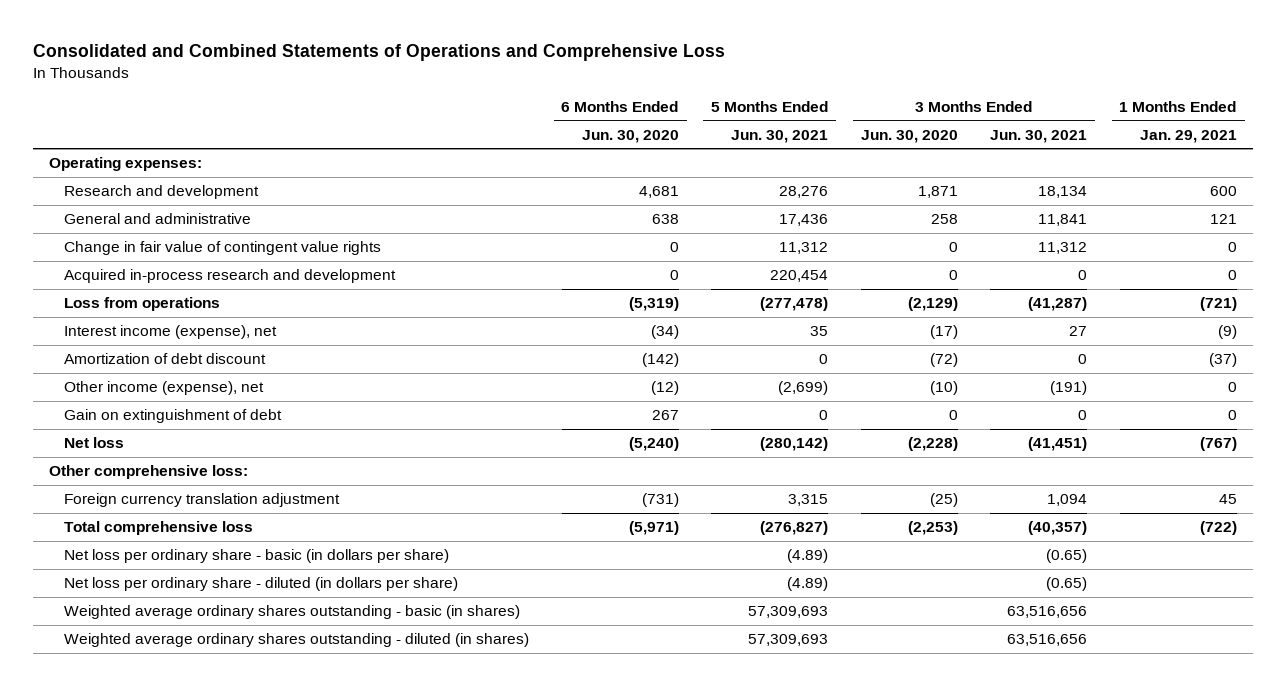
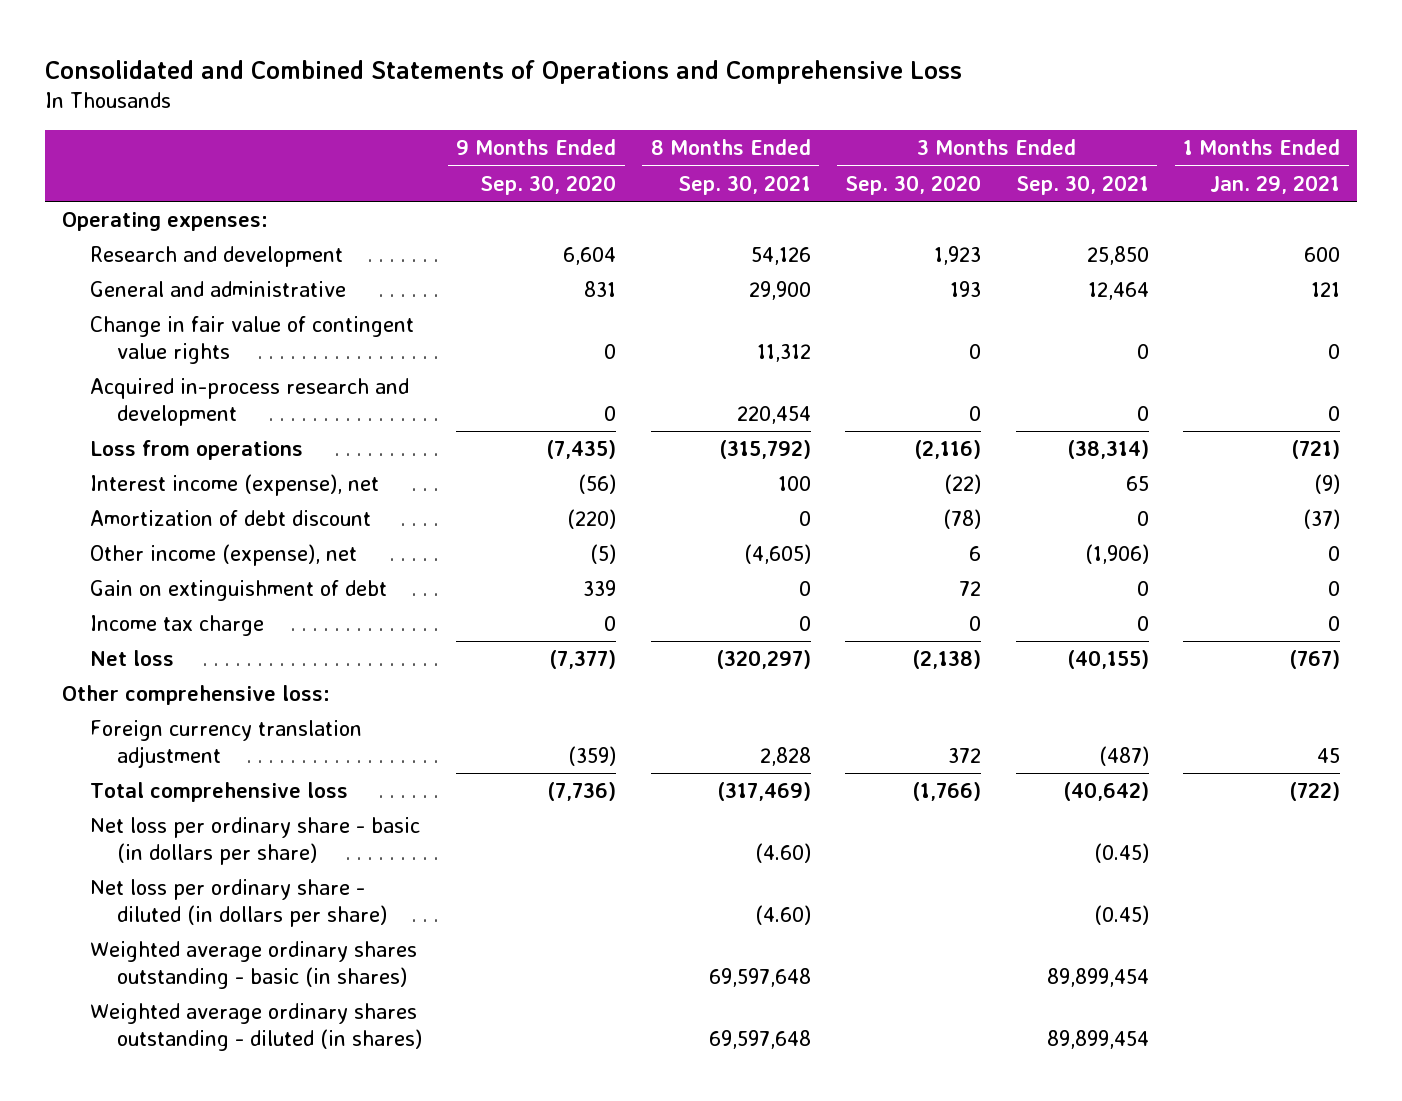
- | 6 Months Ended Jun. 30, 2020 | 5 Months Ended Jun. 30, 2021 | 3 Months Ended Jun. 30, 2020 | 3 Months Ended Jun. 30, 2021 | 1 Months Ended Jan. 29, 2021
+ | 9 Months Ended Sep. 30, 2020 | 8 Months Ended Sep. 30, 2021 | 3 Months Ended Sep. 30, 2020 | 3 Months Ended Sep. 30, 2021 | 1 Months Ended Jan. 29, 2021
+ Income tax charge | 0 | 0 | 0 | 0 | 0

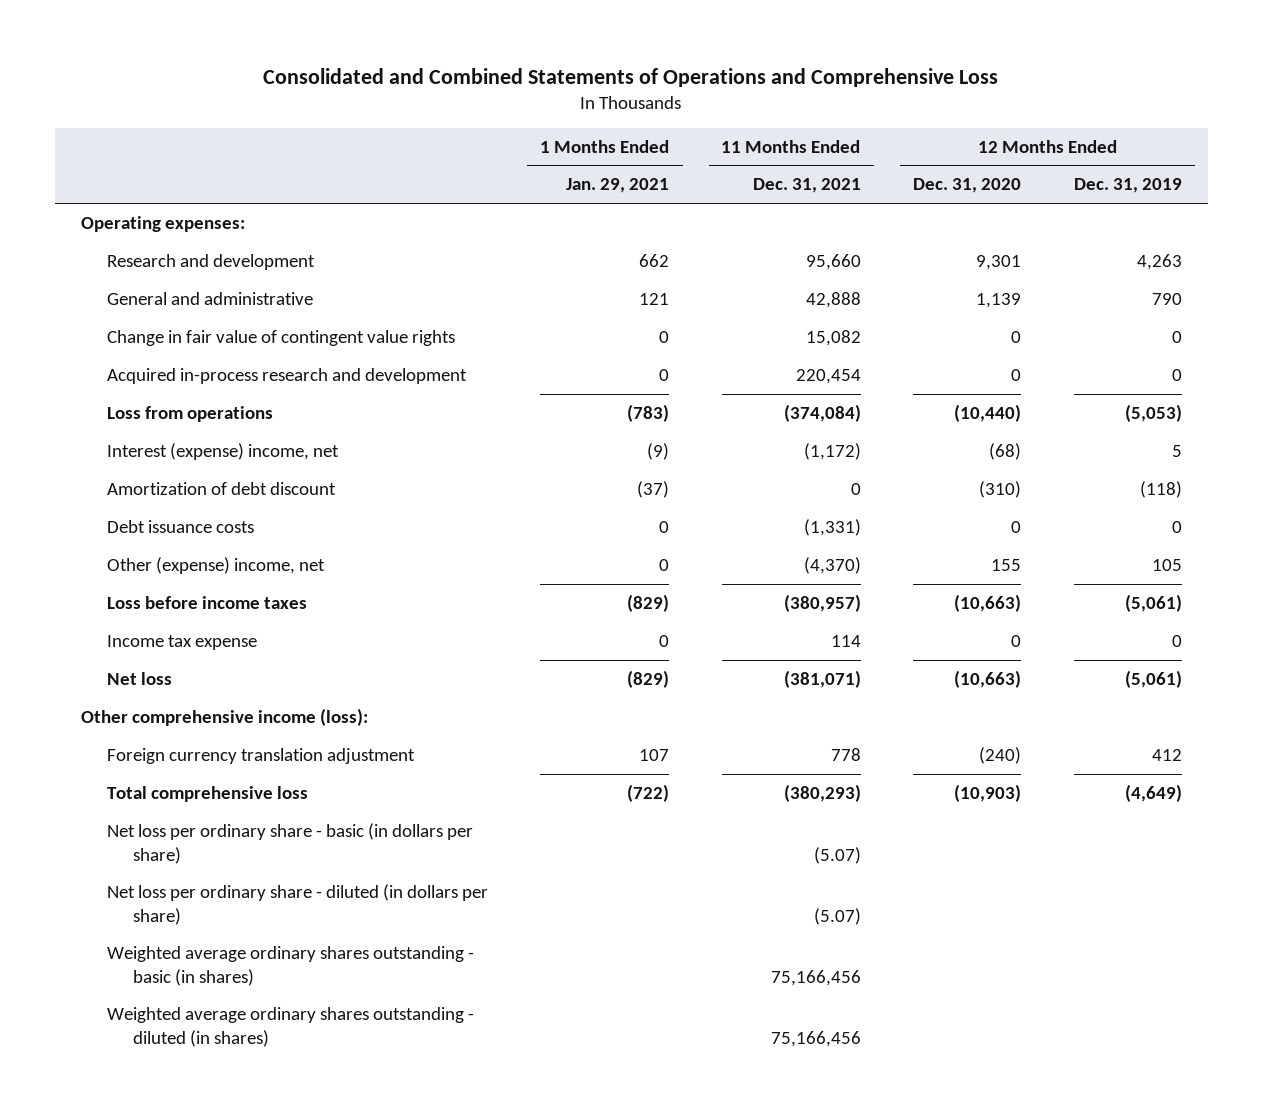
- | 9 Months Ended Sep. 30, 2020 | 8 Months Ended Sep. 30, 2021 | 3 Months Ended Sep. 30, 2020 | 3 Months Ended Sep. 30, 2021 | 1 Months Ended Jan. 29, 2021
+ | 1 Months Ended Jan. 29, 2021 | 11 Months Ended Dec. 31, 2021 | 12 Months Ended Dec. 31, 2020 | 12 Months Ended Dec. 31, 2019
- Research and development | 6,604 | 54,126 | 1,923 | 25,850 | 600
+ Research and development | 662 | 95,660 | 9,301 | 4,263
- Loss from operations | (7,435) | (315,792) | (2,116) | (38,314) | (721)
- Interest income (expense), net | (56) | 100 | (22) | 65 | (9)
+ Loss from operations | (783) | (374,084) | (10,440) | (5,053)
+ Interest (expense) income, net | (9) | (1,172) | (68) | 5
- Other income (expense), net | (5) | (4,605) | 6 | (1,906) | 0
- Gain on extinguishment of debt | 339 | 0 | 72 | 0 | 0
- Income tax charge | 0 | 0 | 0 | 0 | 0
- Net loss | (7,377) | (320,297) | (2,138) | (40,155) | (767)
- Other comprehensive loss:
- Foreign currency translation adjustment | (359) | 2,828 | 372 | (487) | 45
+ Debt issuance costs | 0 | (1,331) | 0 | 0
+ Other (expense) income, net | 0 | (4,370) | 155 | 105
+ Loss before income taxes | (829) | (380,957) | (10,663) | (5,061)
+ Income tax expense | 0 | 114 | 0 | 0
+ Net loss | (829) | (381,071) | (10,663) | (5,061)
+ Other comprehensive income (loss):
+ Foreign currency translation adjustment | 107 | 778 | (240) | 412

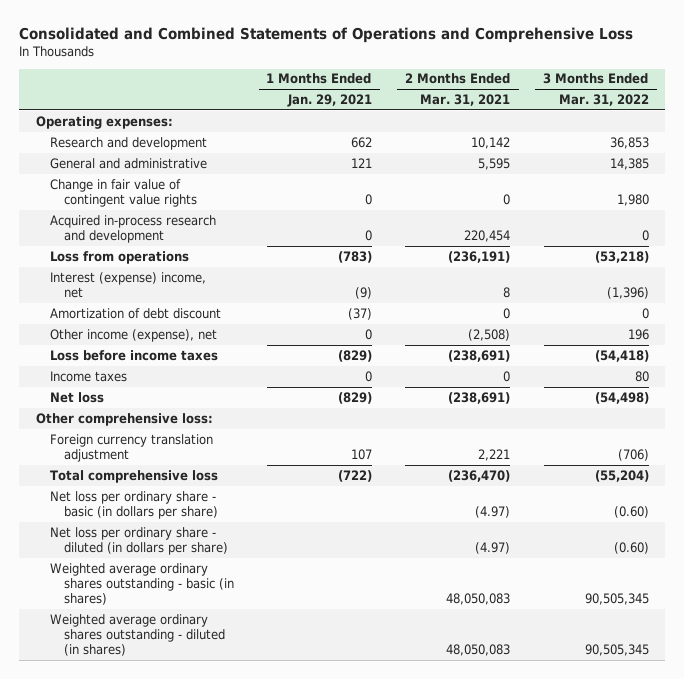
- | 1 Months Ended Jan. 29, 2021 | 11 Months Ended Dec. 31, 2021 | 12 Months Ended Dec. 31, 2020 | 12 Months Ended Dec. 31, 2019
+ | 1 Months Ended Jan. 29, 2021 | 2 Months Ended Mar. 31, 2021 | 3 Months Ended Mar. 31, 2022
- Debt issuance costs | 0 | (1,331) | 0 | 0
- Other (expense) income, net | 0 | (4,370) | 155 | 105
+ Other income (expense), net | 0 | (2,508) | 196
- Income tax expense | 0 | 114 | 0 | 0
+ Income taxes | 0 | 0 | 80
- Other comprehensive income (loss):
+ Other comprehensive loss:

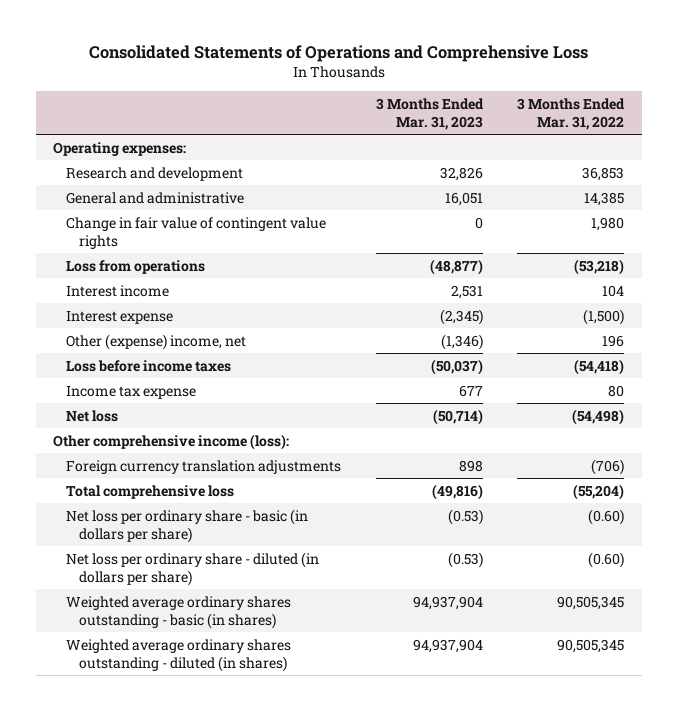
- Consolidated and Combined Statements of Operations and Comprehensive Loss
+ Consolidated Statements of Operations and Comprehensive Loss
- | 1 Months Ended Jan. 29, 2021 | 2 Months Ended Mar. 31, 2021 | 3 Months Ended Mar. 31, 2022
+ | 3 Months Ended Mar. 31, 2023 | 3 Months Ended Mar. 31, 2022
- Acquired in-process research and development | 0 | 220,454 | 0
- Interest (expense) income, net | (9) | 8 | (1,396)
- Amortization of debt discount | (37) | 0 | 0
- Other income (expense), net | 0 | (2,508) | 196
+ Interest income | 2,531 | 104
+ Interest expense | (2,345) | (1,500)
+ Other (expense) income, net | (1,346) | 196
- Income taxes | 0 | 0 | 80
+ Income tax expense | 677 | 80
- Other comprehensive loss:
- Foreign currency translation adjustment | 107 | 2,221 | (706)
+ Other comprehensive income (loss):
+ Foreign currency translation adjustments | 898 | (706)

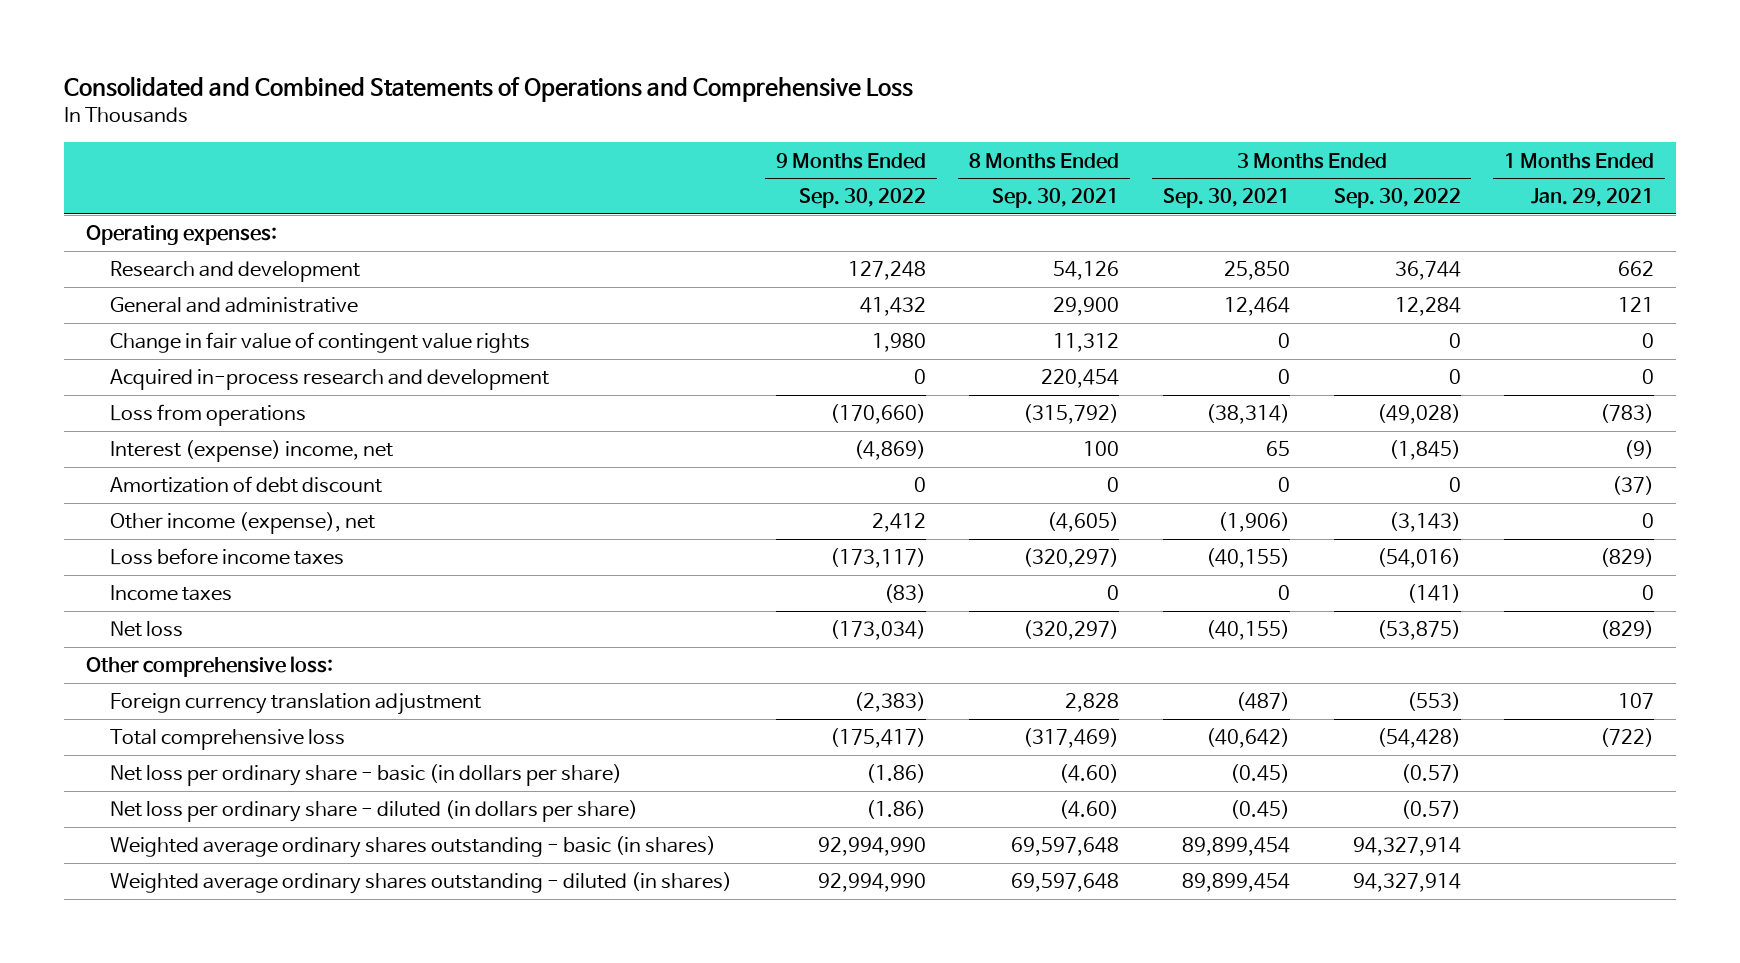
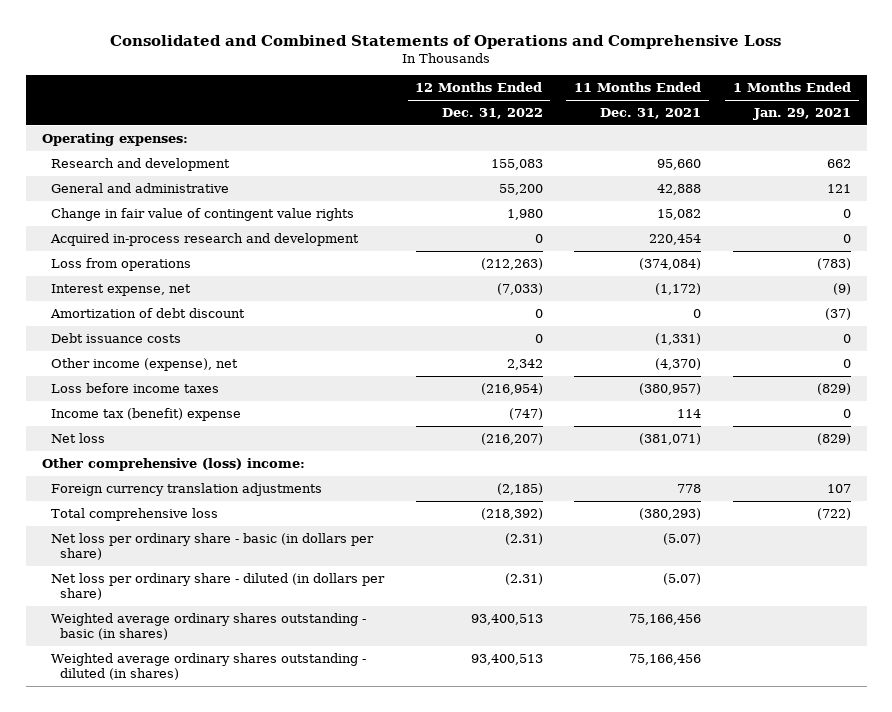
- | 9 Months Ended Sep. 30, 2022 | 8 Months Ended Sep. 30, 2021 | 3 Months Ended Sep. 30, 2021 | 3 Months Ended Sep. 30, 2022 | 1 Months Ended Jan. 29, 2021
+ | 12 Months Ended Dec. 31, 2022 | 11 Months Ended Dec. 31, 2021 | 1 Months Ended Jan. 29, 2021
- Interest (expense) income, net | (4,869) | 100 | 65 | (1,845) | (9)
+ Interest expense, net | (7,033) | (1,172) | (9)
+ Debt issuance costs | 0 | (1,331) | 0
- Income taxes | (83) | 0 | 0 | (141) | 0
+ Income tax (benefit) expense | (747) | 114 | 0
- Other comprehensive loss:
- Foreign currency translation adjustment | (2,383) | 2,828 | (487) | (553) | 107
+ Other comprehensive (loss) income:
+ Foreign currency translation adjustments | (2,185) | 778 | 107

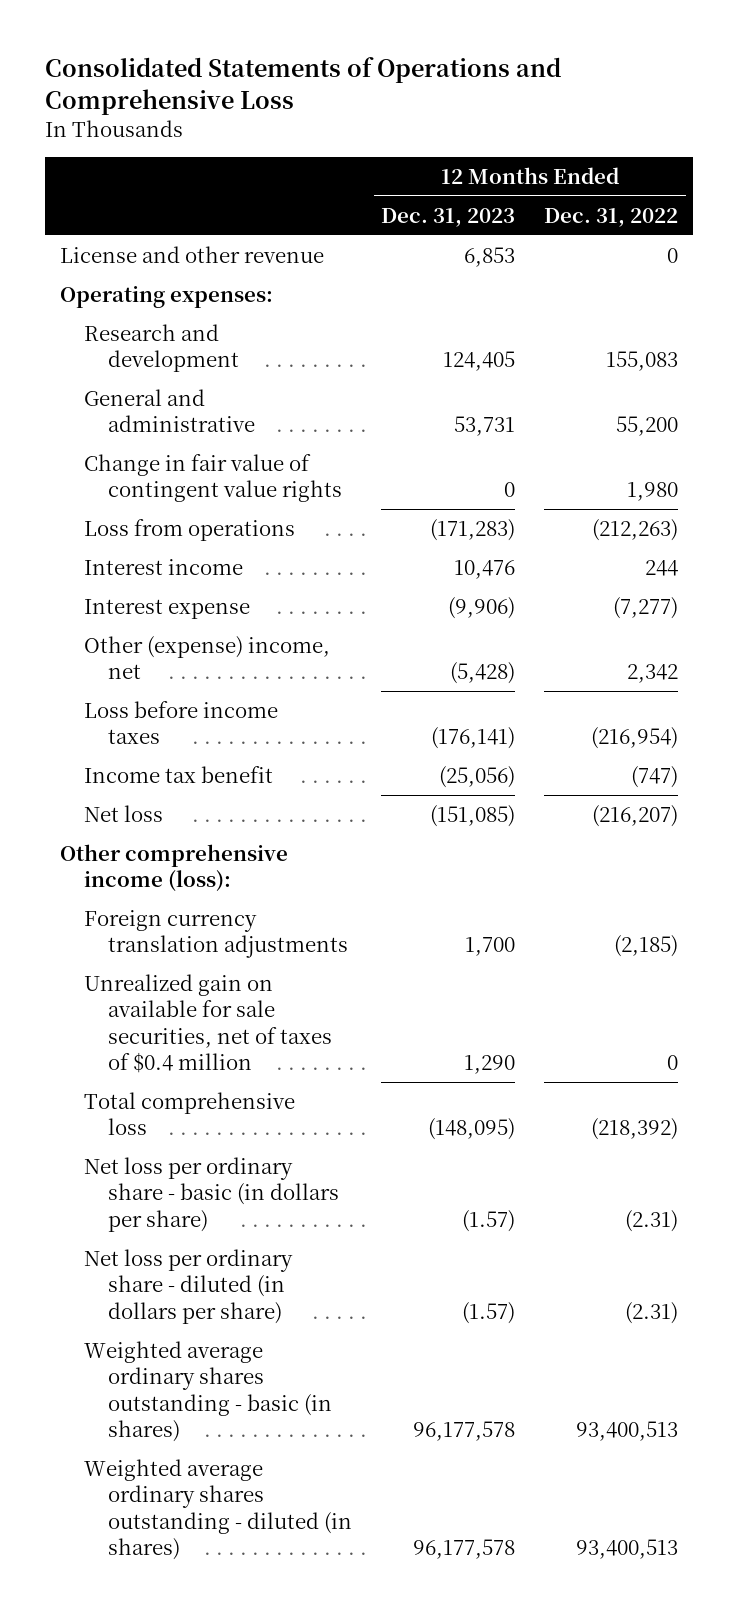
- Consolidated and Combined Statements of Operations and Comprehensive Loss
+ Consolidated Statements of Operations and Comprehensive Loss
- | 12 Months Ended Dec. 31, 2022 | 11 Months Ended Dec. 31, 2021 | 1 Months Ended Jan. 29, 2021
+ | 12 Months Ended Dec. 31, 2023 | 12 Months Ended Dec. 31, 2022
+ License and other revenue | 6,853 | 0
- Acquired in-process research and development | 0 | 220,454 | 0
- Interest expense, net | (7,033) | (1,172) | (9)
- Amortization of debt discount | 0 | 0 | (37)
- Debt issuance costs | 0 | (1,331) | 0
- Other income (expense), net | 2,342 | (4,370) | 0
+ Interest income | 10,476 | 244
+ Interest expense | (9,906) | (7,277)
+ Other (expense) income, net | (5,428) | 2,342
- Income tax (benefit) expense | (747) | 114 | 0
+ Income tax benefit | (25,056) | (747)
- Other comprehensive (loss) income:
+ Other comprehensive income (loss):
+ Unrealized gain on available for sale securities, net of taxes of $0.4 million | 1,290 | 0

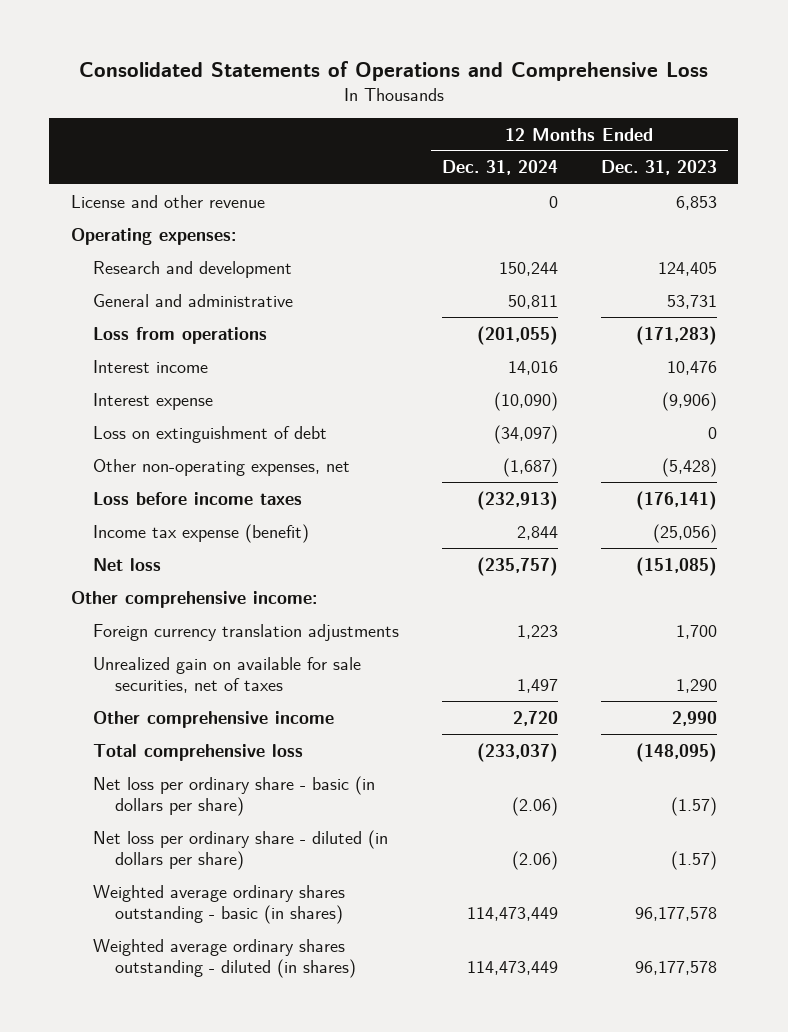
- | 12 Months Ended Dec. 31, 2023 | 12 Months Ended Dec. 31, 2022
+ | 12 Months Ended Dec. 31, 2024 | 12 Months Ended Dec. 31, 2023
- Change in fair value of contingent value rights | 0 | 1,980
- Other (expense) income, net | (5,428) | 2,342
+ Loss on extinguishment of debt | (34,097) | 0
+ Other non-operating expenses, net | (1,687) | (5,428)
- Income tax benefit | (25,056) | (747)
+ Income tax expense (benefit) | 2,844 | (25,056)
- Other comprehensive income (loss):
+ Other comprehensive income:
- Unrealized gain on available for sale securities, net of taxes of $0.4 million | 1,290 | 0
+ Unrealized gain on available for sale securities, net of taxes | 1,497 | 1,290
+ Other comprehensive income | 2,720 | 2,990

